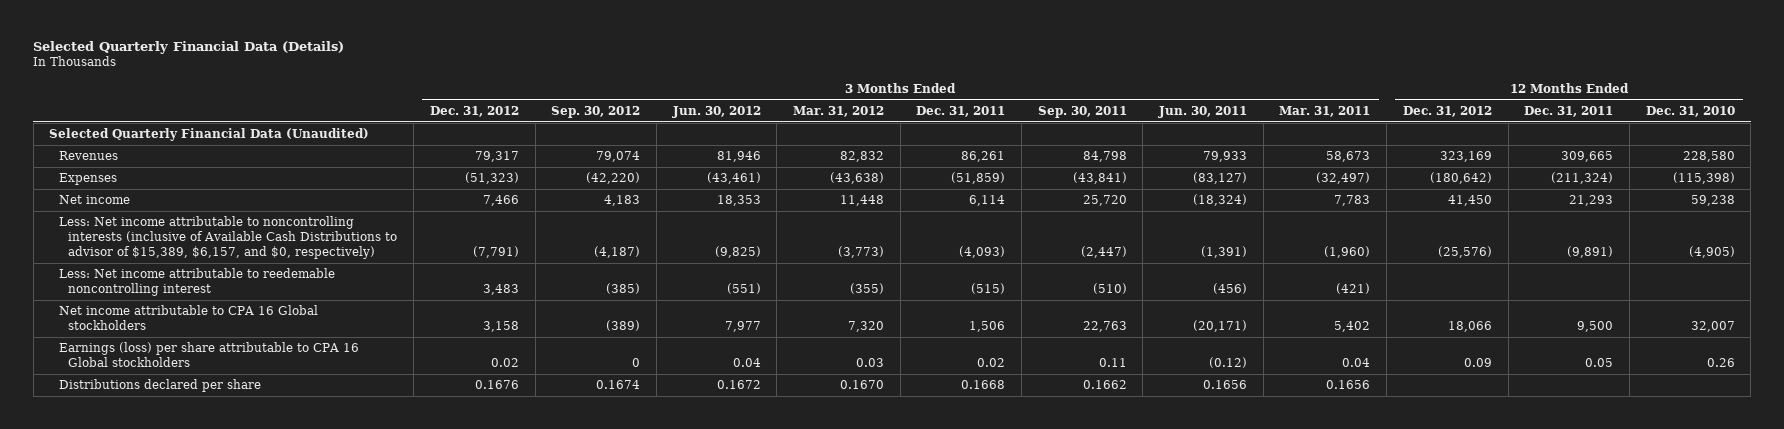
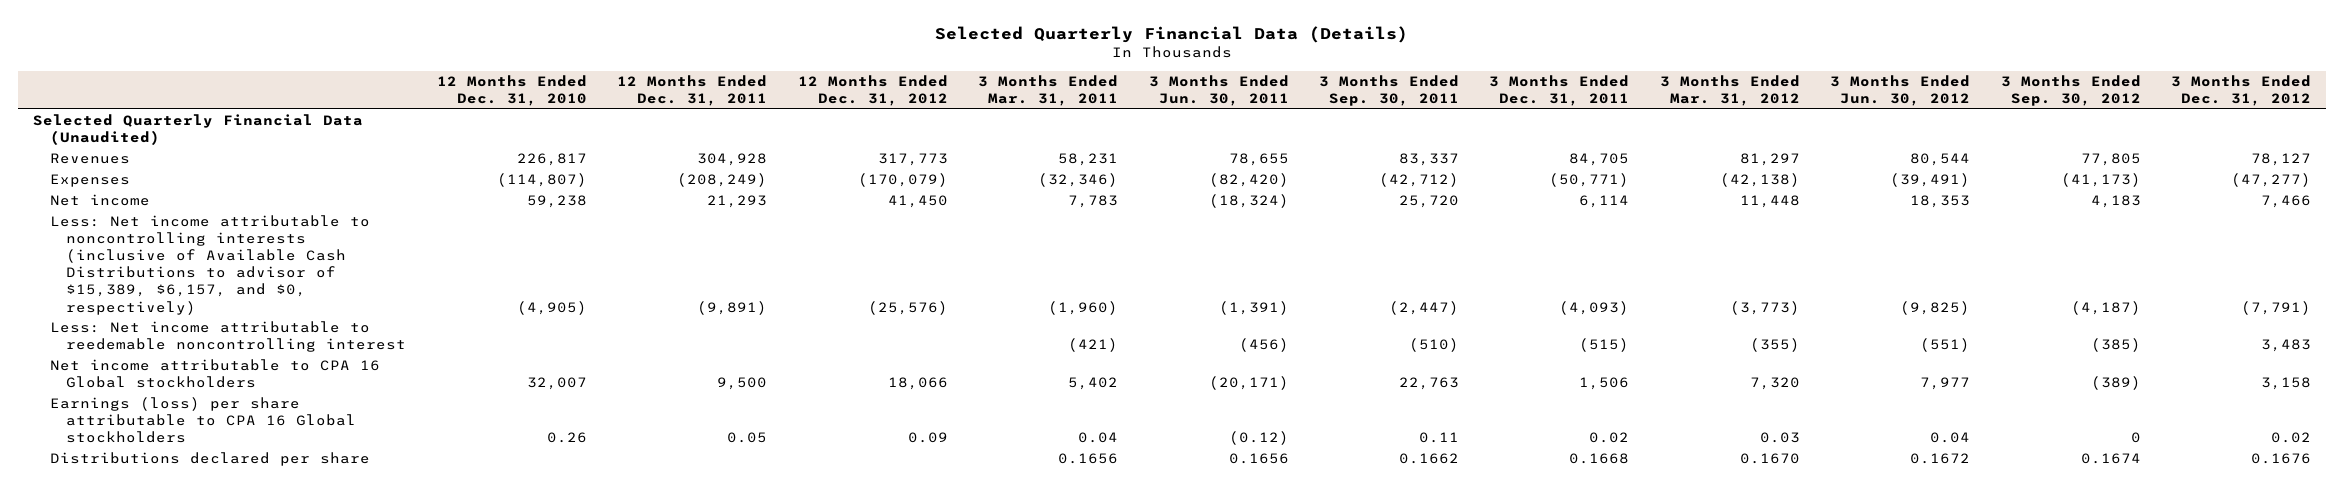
- | 3 Months Ended Dec. 31, 2012 | 3 Months Ended Sep. 30, 2012 | 3 Months Ended Jun. 30, 2012 | 3 Months Ended Mar. 31, 2012 | 3 Months Ended Dec. 31, 2011 | 3 Months Ended Sep. 30, 2011 | 3 Months Ended Jun. 30, 2011 | 3 Months Ended Mar. 31, 2011 | 12 Months Ended Dec. 31, 2012 | 12 Months Ended Dec. 31, 2011 | 12 Months Ended Dec. 31, 2010
+ | 12 Months Ended Dec. 31, 2010 | 12 Months Ended Dec. 31, 2011 | 12 Months Ended Dec. 31, 2012 | 3 Months Ended Mar. 31, 2011 | 3 Months Ended Jun. 30, 2011 | 3 Months Ended Sep. 30, 2011 | 3 Months Ended Dec. 31, 2011 | 3 Months Ended Mar. 31, 2012 | 3 Months Ended Jun. 30, 2012 | 3 Months Ended Sep. 30, 2012 | 3 Months Ended Dec. 31, 2012
- Revenues | 79,317 | 79,074 | 81,946 | 82,832 | 86,261 | 84,798 | 79,933 | 58,673 | 323,169 | 309,665 | 228,580
- Expenses | (51,323) | (42,220) | (43,461) | (43,638) | (51,859) | (43,841) | (83,127) | (32,497) | (180,642) | (211,324) | (115,398)
+ Revenues | 226,817 | 304,928 | 317,773 | 58,231 | 78,655 | 83,337 | 84,705 | 81,297 | 80,544 | 77,805 | 78,127
+ Expenses | (114,807) | (208,249) | (170,079) | (32,346) | (82,420) | (42,712) | (50,771) | (42,138) | (39,491) | (41,173) | (47,277)

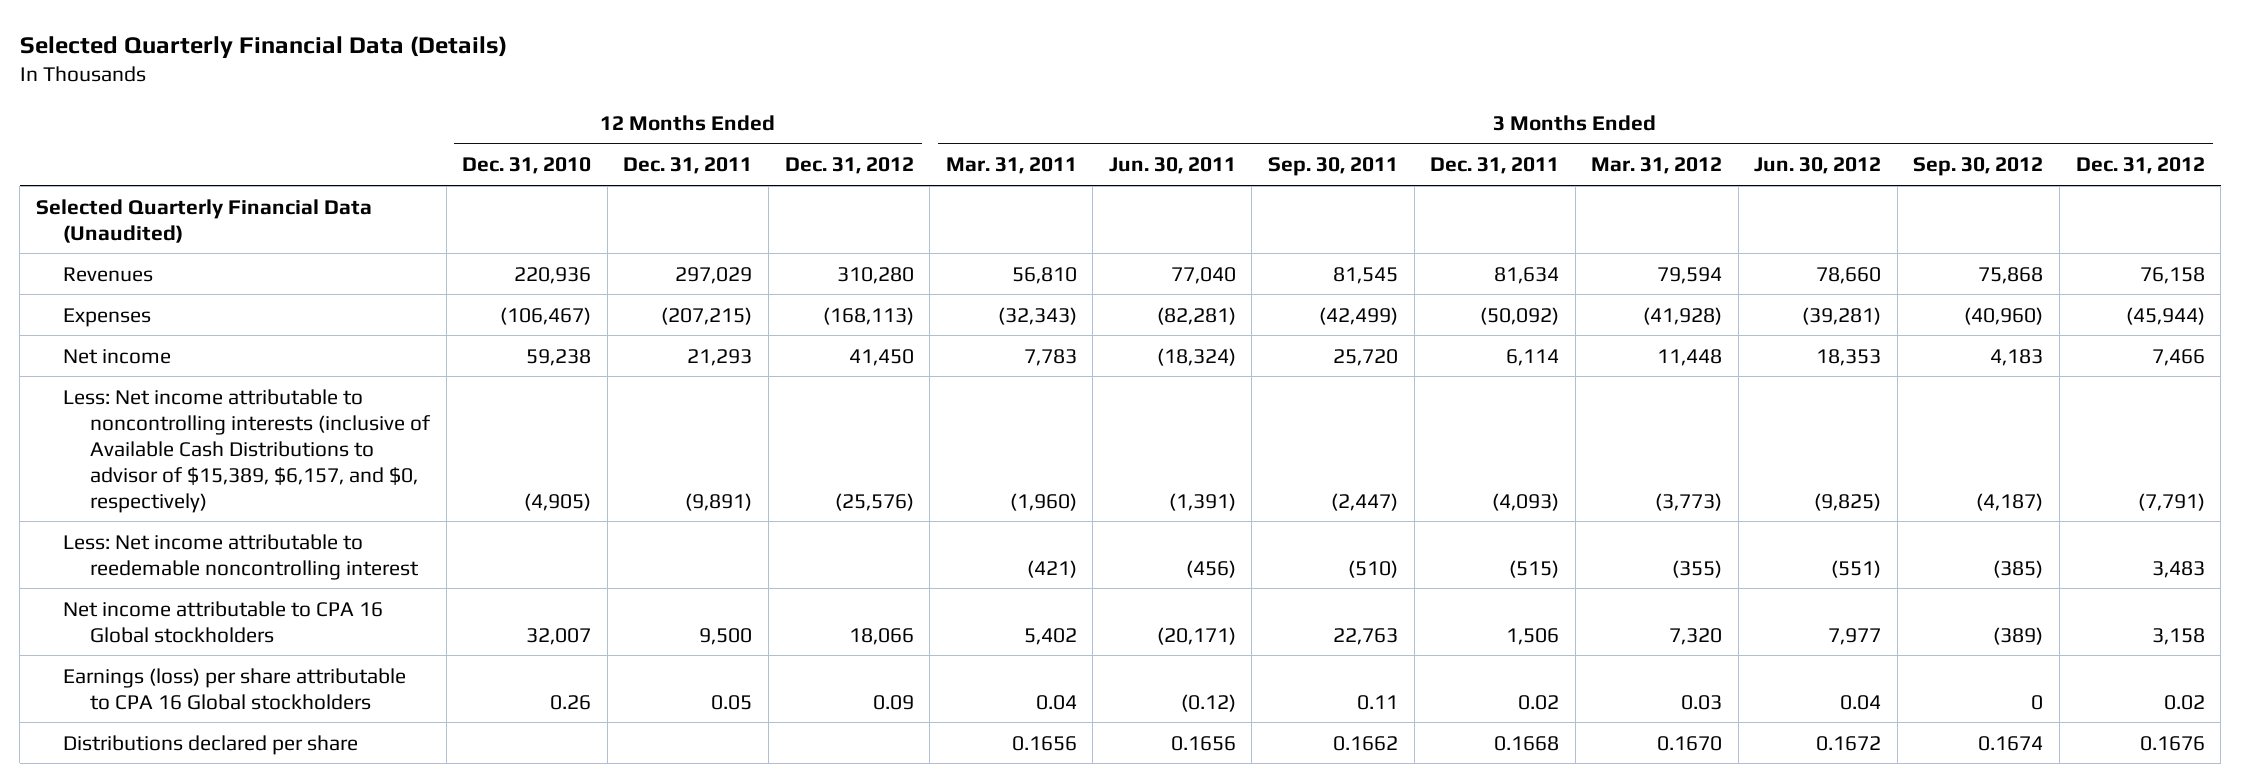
- Revenues | 226,817 | 304,928 | 317,773 | 58,231 | 78,655 | 83,337 | 84,705 | 81,297 | 80,544 | 77,805 | 78,127
- Expenses | (114,807) | (208,249) | (170,079) | (32,346) | (82,420) | (42,712) | (50,771) | (42,138) | (39,491) | (41,173) | (47,277)
+ Revenues | 220,936 | 297,029 | 310,280 | 56,810 | 77,040 | 81,545 | 81,634 | 79,594 | 78,660 | 75,868 | 76,158
+ Expenses | (106,467) | (207,215) | (168,113) | (32,343) | (82,281) | (42,499) | (50,092) | (41,928) | (39,281) | (40,960) | (45,944)

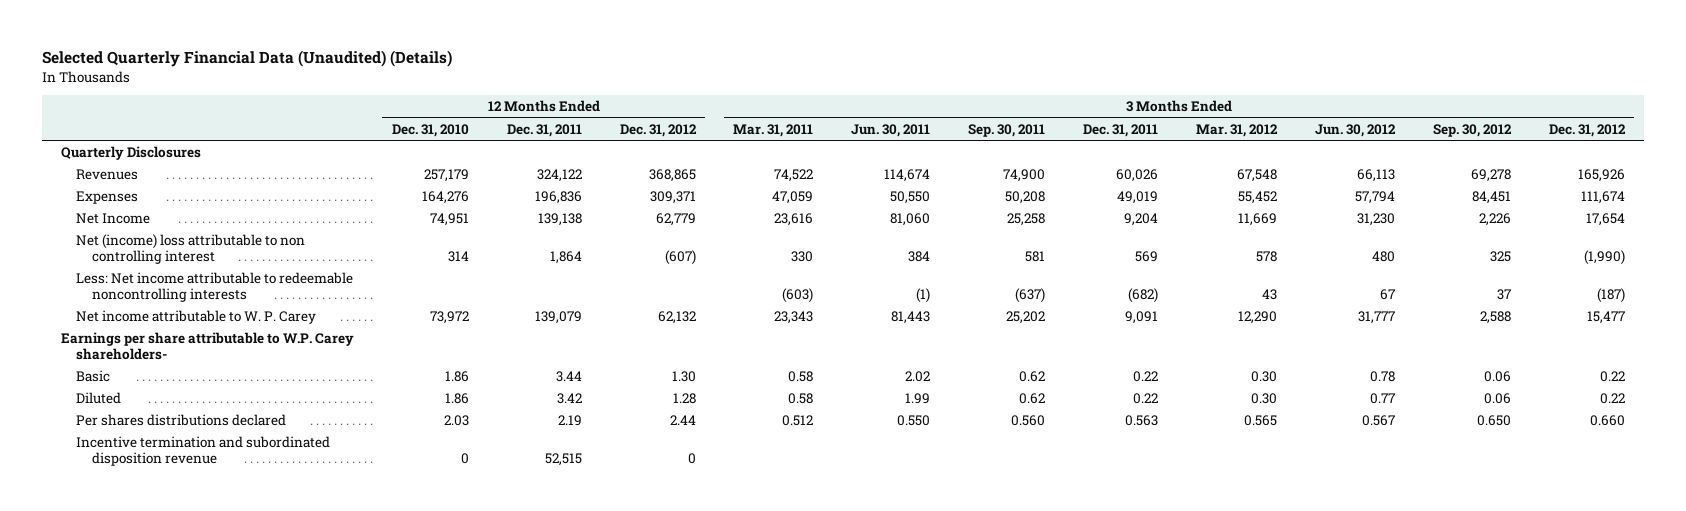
- Selected Quarterly Financial Data (Details)
+ Selected Quarterly Financial Data (Unaudited) (Details)
- Selected Quarterly Financial Data (Unaudited)
- Revenues | 220,936 | 297,029 | 310,280 | 56,810 | 77,040 | 81,545 | 81,634 | 79,594 | 78,660 | 75,868 | 76,158
- Expenses | (106,467) | (207,215) | (168,113) | (32,343) | (82,281) | (42,499) | (50,092) | (41,928) | (39,281) | (40,960) | (45,944)
- Net income | 59,238 | 21,293 | 41,450 | 7,783 | (18,324) | 25,720 | 6,114 | 11,448 | 18,353 | 4,183 | 7,466
- Less: Net income attributable to noncontrolling interests (inclusive of Available Cash Distributions to advisor of $15,389, $6,157, and $0, respectively) | (4,905) | (9,891) | (25,576) | (1,960) | (1,391) | (2,447) | (4,093) | (3,773) | (9,825) | (4,187) | (7,791)
- Less: Net income attributable to reedemable noncontrolling interest | | | | (421) | (456) | (510) | (515) | (355) | (551) | (385) | 3,483
- Net income attributable to CPA 16 Global stockholders | 32,007 | 9,500 | 18,066 | 5,402 | (20,171) | 22,763 | 1,506 | 7,320 | 7,977 | (389) | 3,158
- Earnings (loss) per share attributable to CPA 16 Global stockholders | 0.26 | 0.05 | 0.09 | 0.04 | (0.12) | 0.11 | 0.02 | 0.03 | 0.04 | 0 | 0.02
- Distributions declared per share | | | | 0.1656 | 0.1656 | 0.1662 | 0.1668 | 0.1670 | 0.1672 | 0.1674 | 0.1676
+ Quarterly Disclosures
+ Revenues | 257,179 | 324,122 | 368,865 | 74,522 | 114,674 | 74,900 | 60,026 | 67,548 | 66,113 | 69,278 | 165,926
+ Expenses | 164,276 | 196,836 | 309,371 | 47,059 | 50,550 | 50,208 | 49,019 | 55,452 | 57,794 | 84,451 | 111,674
+ Net Income | 74,951 | 139,138 | 62,779 | 23,616 | 81,060 | 25,258 | 9,204 | 11,669 | 31,230 | 2,226 | 17,654
+ Net (income) loss attributable to non controlling interest | 314 | 1,864 | (607) | 330 | 384 | 581 | 569 | 578 | 480 | 325 | (1,990)
+ Less: Net income attributable to redeemable noncontrolling interests | | | | (603) | (1) | (637) | (682) | 43 | 67 | 37 | (187)
+ Net income attributable to W. P. Carey | 73,972 | 139,079 | 62,132 | 23,343 | 81,443 | 25,202 | 9,091 | 12,290 | 31,777 | 2,588 | 15,477
+ Earnings per share attributable to W.P. Carey shareholders-
+ Basic | 1.86 | 3.44 | 1.30 | 0.58 | 2.02 | 0.62 | 0.22 | 0.30 | 0.78 | 0.06 | 0.22
+ Diluted | 1.86 | 3.42 | 1.28 | 0.58 | 1.99 | 0.62 | 0.22 | 0.30 | 0.77 | 0.06 | 0.22
+ Per shares distributions declared | 2.03 | 2.19 | 2.44 | 0.512 | 0.550 | 0.560 | 0.563 | 0.565 | 0.567 | 0.650 | 0.660
+ Incentive termination and subordinated disposition revenue | 0 | 52,515 | 0 | | | | | | | |

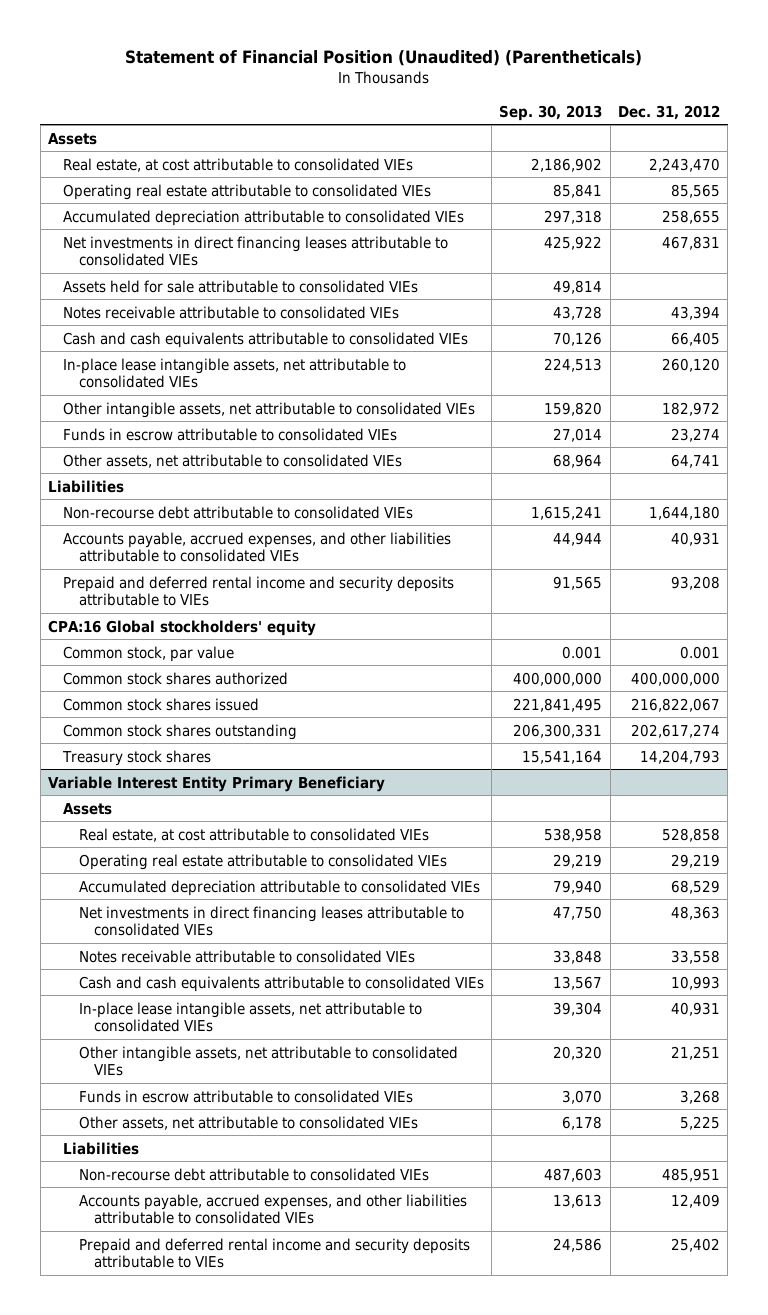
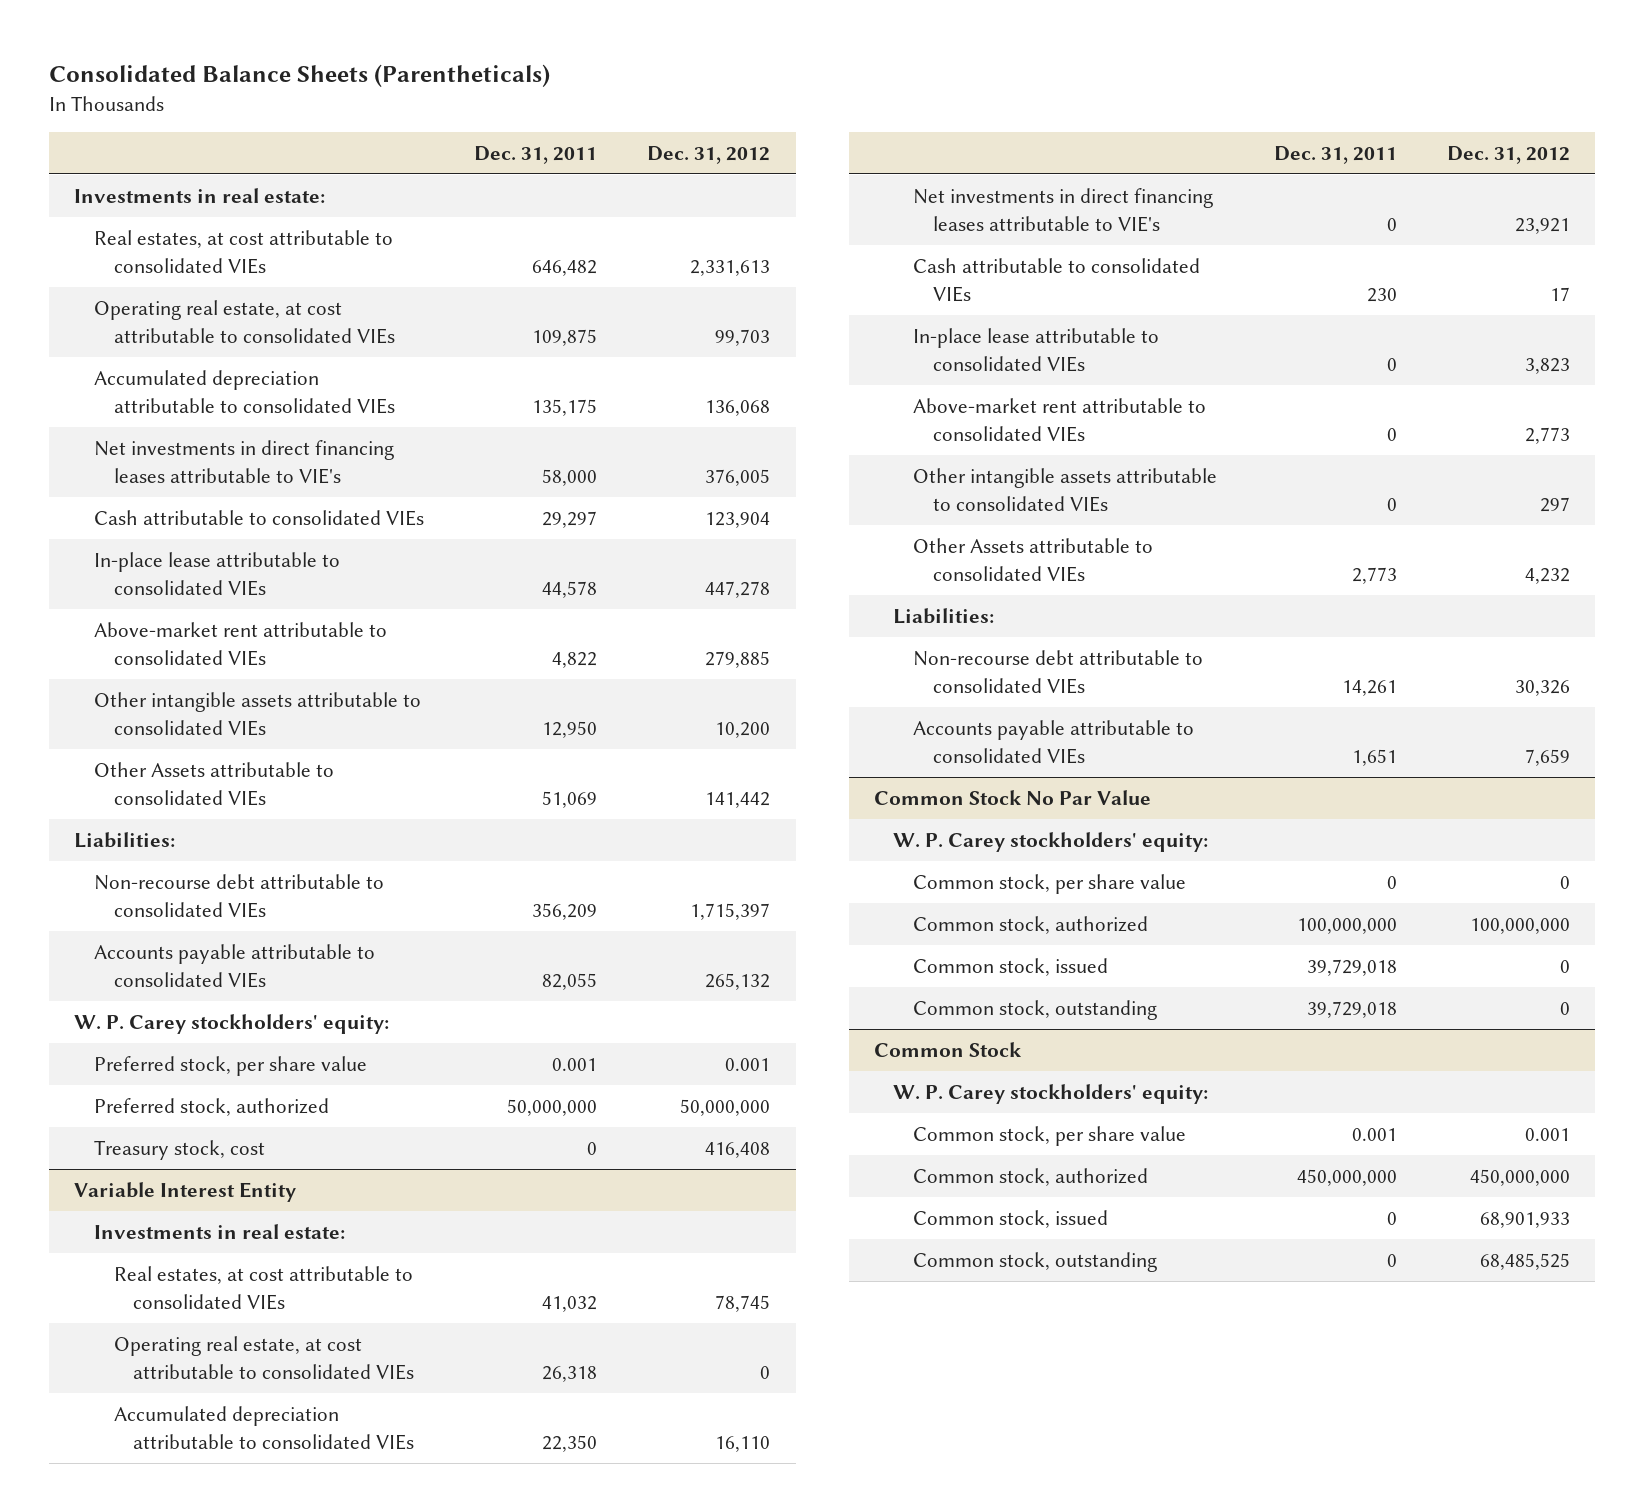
- Statement of Financial Position (Unaudited) (Parentheticals)
+ Consolidated Balance Sheets (Parentheticals)
- | Sep. 30, 2013 | Dec. 31, 2012
+ | Dec. 31, 2011 | Dec. 31, 2012
- Assets
- Real estate, at cost attributable to consolidated VIEs | 2,186,902 | 2,243,470
- Operating real estate attributable to consolidated VIEs | 85,841 | 85,565
- Accumulated depreciation attributable to consolidated VIEs | 297,318 | 258,655
- Net investments in direct financing leases attributable to consolidated VIEs | 425,922 | 467,831
- Assets held for sale attributable to consolidated VIEs | 49,814 |
- Notes receivable attributable to consolidated VIEs | 43,728 | 43,394
- Cash and cash equivalents attributable to consolidated VIEs | 70,126 | 66,405
- In-place lease intangible assets, net attributable to consolidated VIEs | 224,513 | 260,120
- Other intangible assets, net attributable to consolidated VIEs | 159,820 | 182,972
- Funds in escrow attributable to consolidated VIEs | 27,014 | 23,274
- Other assets, net attributable to consolidated VIEs | 68,964 | 64,741
- Liabilities
- Non-recourse debt attributable to consolidated VIEs | 1,615,241 | 1,644,180
- Accounts payable, accrued expenses, and other liabilities attributable to consolidated VIEs | 44,944 | 40,931
- Prepaid and deferred rental income and security deposits attributable to VIEs | 91,565 | 93,208
- CPA:16 Global stockholders' equity
- Common stock, par value | 0.001 | 0.001
- Common stock shares authorized | 400,000,000 | 400,000,000
- Common stock shares issued | 221,841,495 | 216,822,067
- Common stock shares outstanding | 206,300,331 | 202,617,274
- Treasury stock shares | 15,541,164 | 14,204,793
- Variable Interest Entity Primary Beneficiary
- Assets
- Real estate, at cost attributable to consolidated VIEs | 538,958 | 528,858
- Operating real estate attributable to consolidated VIEs | 29,219 | 29,219
- Accumulated depreciation attributable to consolidated VIEs | 79,940 | 68,529
- Net investments in direct financing leases attributable to consolidated VIEs | 47,750 | 48,363
- Notes receivable attributable to consolidated VIEs | 33,848 | 33,558
- Cash and cash equivalents attributable to consolidated VIEs | 13,567 | 10,993
- In-place lease intangible assets, net attributable to consolidated VIEs | 39,304 | 40,931
- Other intangible assets, net attributable to consolidated VIEs | 20,320 | 21,251
- Funds in escrow attributable to consolidated VIEs | 3,070 | 3,268
- Other assets, net attributable to consolidated VIEs | 6,178 | 5,225
- Liabilities
- Non-recourse debt attributable to consolidated VIEs | 487,603 | 485,951
- Accounts payable, accrued expenses, and other liabilities attributable to consolidated VIEs | 13,613 | 12,409
- Prepaid and deferred rental income and security deposits attributable to VIEs | 24,586 | 25,402
+ Investments in real estate:
+ Real estates, at cost attributable to consolidated VIEs | 646,482 | 2,331,613
+ Operating real estate, at cost attributable to consolidated VIEs | 109,875 | 99,703
+ Accumulated depreciation attributable to consolidated VIEs | 135,175 | 136,068
+ Net investments in direct financing leases attributable to VIE's | 58,000 | 376,005
+ Cash attributable to consolidated VIEs | 29,297 | 123,904
+ In-place lease attributable to consolidated VIEs | 44,578 | 447,278
+ Above-market rent attributable to consolidated VIEs | 4,822 | 279,885
+ Other intangible assets attributable to consolidated VIEs | 12,950 | 10,200
+ Other Assets attributable to consolidated VIEs | 51,069 | 141,442
+ Liabilities:
+ Non-recourse debt attributable to consolidated VIEs | 356,209 | 1,715,397
+ Accounts payable attributable to consolidated VIEs | 82,055 | 265,132
+ W. P. Carey stockholders' equity:
+ Preferred stock, per share value | 0.001 | 0.001
+ Preferred stock, authorized | 50,000,000 | 50,000,000
+ Treasury stock, cost | 0 | 416,408
+ Variable Interest Entity
+ Investments in real estate:
+ Real estates, at cost attributable to consolidated VIEs | 41,032 | 78,745
+ Operating real estate, at cost attributable to consolidated VIEs | 26,318 | 0
+ Accumulated depreciation attributable to consolidated VIEs | 22,350 | 16,110
+ Net investments in direct financing leases attributable to VIE's | 0 | 23,921
+ Cash attributable to consolidated VIEs | 230 | 17
+ In-place lease attributable to consolidated VIEs | 0 | 3,823
+ Above-market rent attributable to consolidated VIEs | 0 | 2,773
+ Other intangible assets attributable to consolidated VIEs | 0 | 297
+ Other Assets attributable to consolidated VIEs | 2,773 | 4,232
+ Liabilities:
+ Non-recourse debt attributable to consolidated VIEs | 14,261 | 30,326
+ Accounts payable attributable to consolidated VIEs | 1,651 | 7,659
+ Common Stock No Par Value
+ W. P. Carey stockholders' equity:
+ Common stock, per share value | 0 | 0
+ Common stock, authorized | 100,000,000 | 100,000,000
+ Common stock, issued | 39,729,018 | 0
+ Common stock, outstanding | 39,729,018 | 0
+ Common Stock
+ W. P. Carey stockholders' equity:
+ Common stock, per share value | 0.001 | 0.001
+ Common stock, authorized | 450,000,000 | 450,000,000
+ Common stock, issued | 0 | 68,901,933
+ Common stock, outstanding | 0 | 68,485,525

